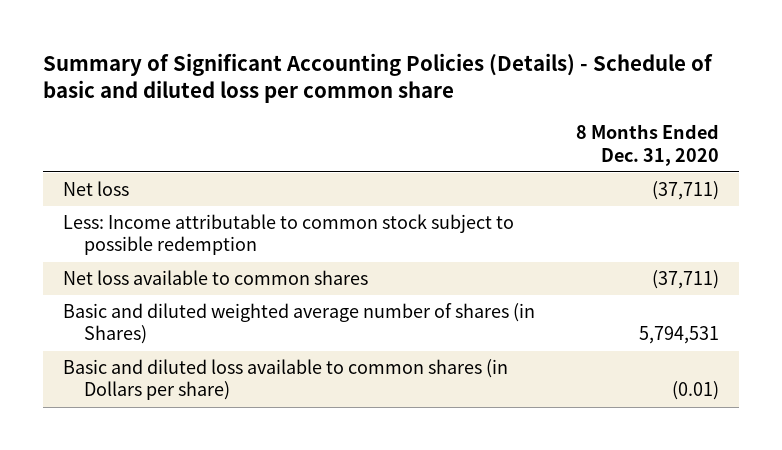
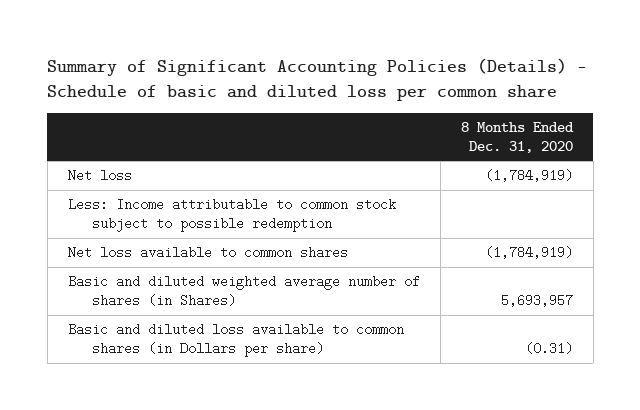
- Net loss | (37,711)
+ Net loss | (1,784,919)
- Net loss available to common shares | (37,711)
- Basic and diluted weighted average number of shares (in Shares) | 5,794,531
- Basic and diluted loss available to common shares (in Dollars per share) | (0.01)
+ Net loss available to common shares | (1,784,919)
+ Basic and diluted weighted average number of shares (in Shares) | 5,693,957
+ Basic and diluted loss available to common shares (in Dollars per share) | (0.31)

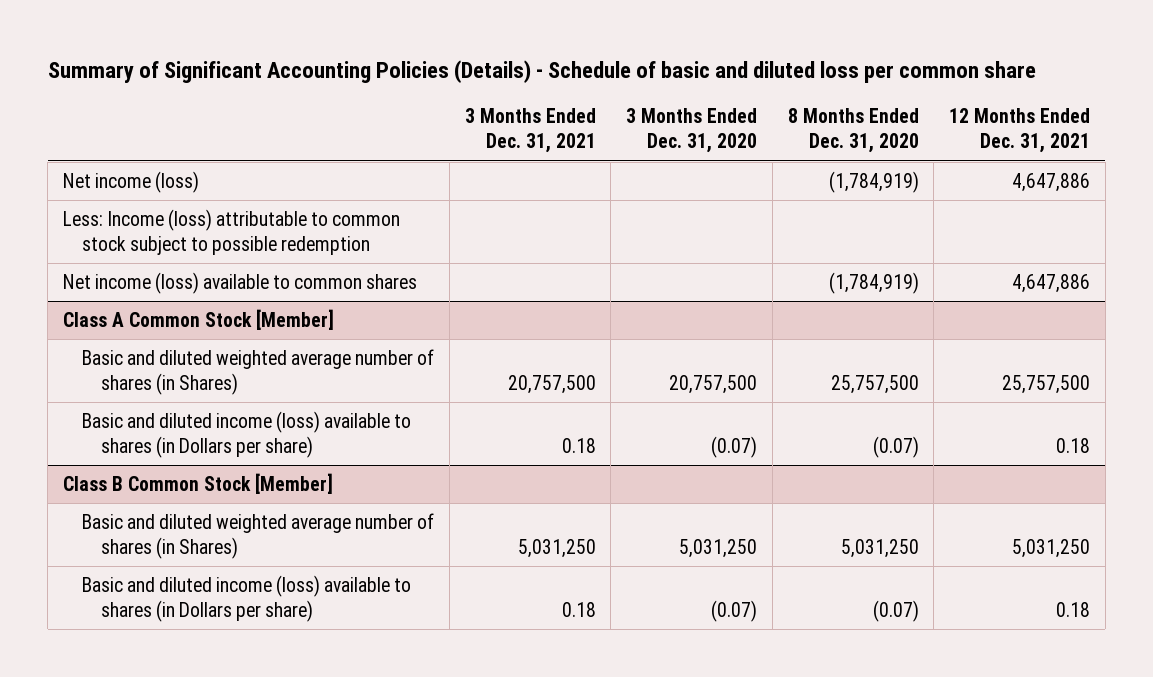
- | 8 Months Ended Dec. 31, 2020
+ | 3 Months Ended Dec. 31, 2021 | 3 Months Ended Dec. 31, 2020 | 8 Months Ended Dec. 31, 2020 | 12 Months Ended Dec. 31, 2021
- Net loss | (1,784,919)
- Less: Income attributable to common stock subject to possible redemption
- Net loss available to common shares | (1,784,919)
- Basic and diluted weighted average number of shares (in Shares) | 5,693,957
- Basic and diluted loss available to common shares (in Dollars per share) | (0.31)
+ Net income (loss) | | | (1,784,919) | 4,647,886
+ Less: Income (loss) attributable to common stock subject to possible redemption
+ Net income (loss) available to common shares | | | (1,784,919) | 4,647,886
+ Class A Common Stock [Member]
+ Basic and diluted weighted average number of shares (in Shares) | 20,757,500 | 20,757,500 | 25,757,500 | 25,757,500
+ Basic and diluted income (loss) available to shares (in Dollars per share) | 0.18 | (0.07) | (0.07) | 0.18
+ Class B Common Stock [Member]
+ Basic and diluted weighted average number of shares (in Shares) | 5,031,250 | 5,031,250 | 5,031,250 | 5,031,250
+ Basic and diluted income (loss) available to shares (in Dollars per share) | 0.18 | (0.07) | (0.07) | 0.18

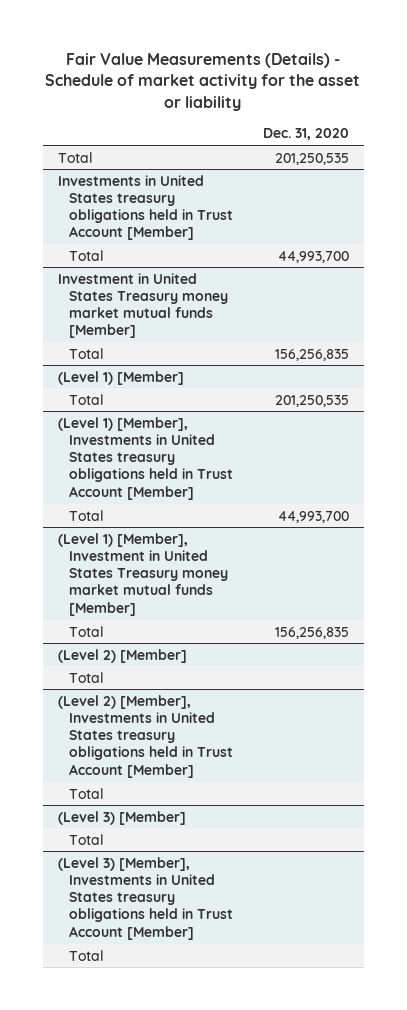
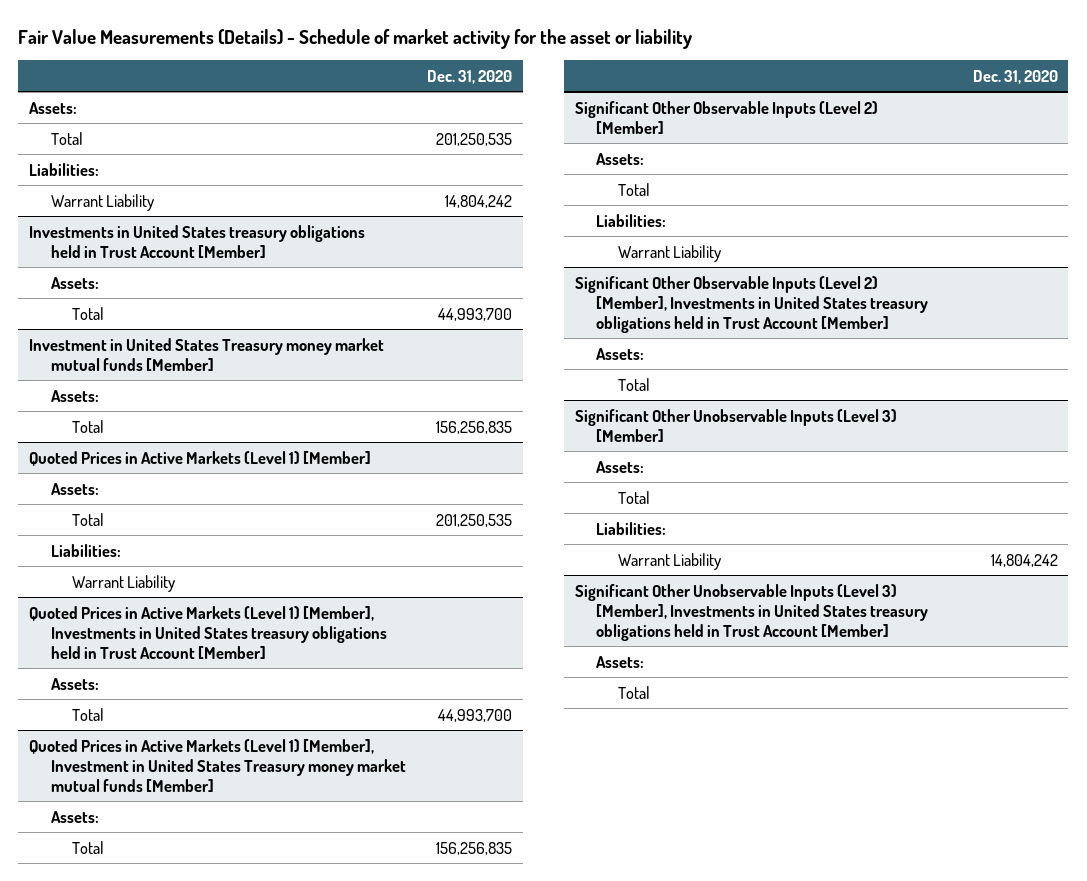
+ Assets:
+ Liabilities:
+ Warrant Liability | 14,804,242
@ Investments in United States treasury obligations held in Trust Account [Member]
+ Assets:
@ Investment in United States Treasury money market mutual funds [Member]
+ Assets:
- (Level 1) [Member]
+ Quoted Prices in Active Markets (Level 1) [Member]
+ Assets:
- (Level 1) [Member], Investments in United States treasury obligations held in Trust Account [Member]
+ Liabilities:
+ Warrant Liability
+ Quoted Prices in Active Markets (Level 1) [Member], Investments in United States treasury obligations held in Trust Account [Member]
+ Assets:
- (Level 1) [Member], Investment in United States Treasury money market mutual funds [Member]
+ Quoted Prices in Active Markets (Level 1) [Member], Investment in United States Treasury money market mutual funds [Member]
+ Assets:
- (Level 2) [Member]
+ Significant Other Observable Inputs (Level 2) [Member]
+ Assets:
- (Level 2) [Member], Investments in United States treasury obligations held in Trust Account [Member]
+ Liabilities:
+ Warrant Liability
+ Significant Other Observable Inputs (Level 2) [Member], Investments in United States treasury obligations held in Trust Account [Member]
+ Assets:
- (Level 3) [Member]
+ Significant Other Unobservable Inputs (Level 3) [Member]
+ Assets:
- (Level 3) [Member], Investments in United States treasury obligations held in Trust Account [Member]
+ Liabilities:
+ Warrant Liability | 14,804,242
+ Significant Other Unobservable Inputs (Level 3) [Member], Investments in United States treasury obligations held in Trust Account [Member]
+ Assets:

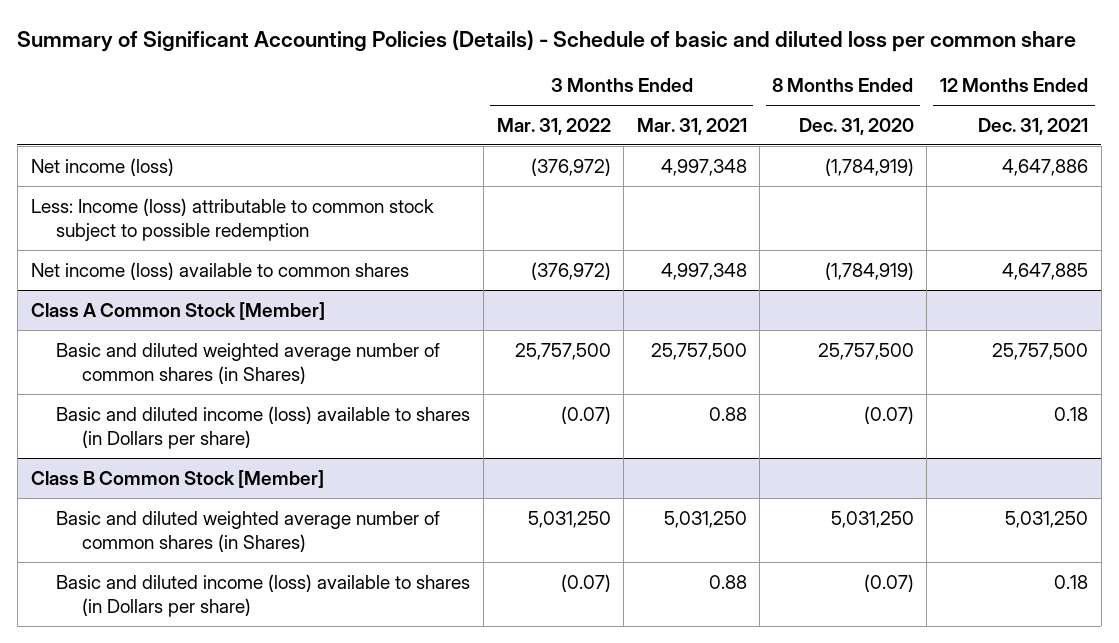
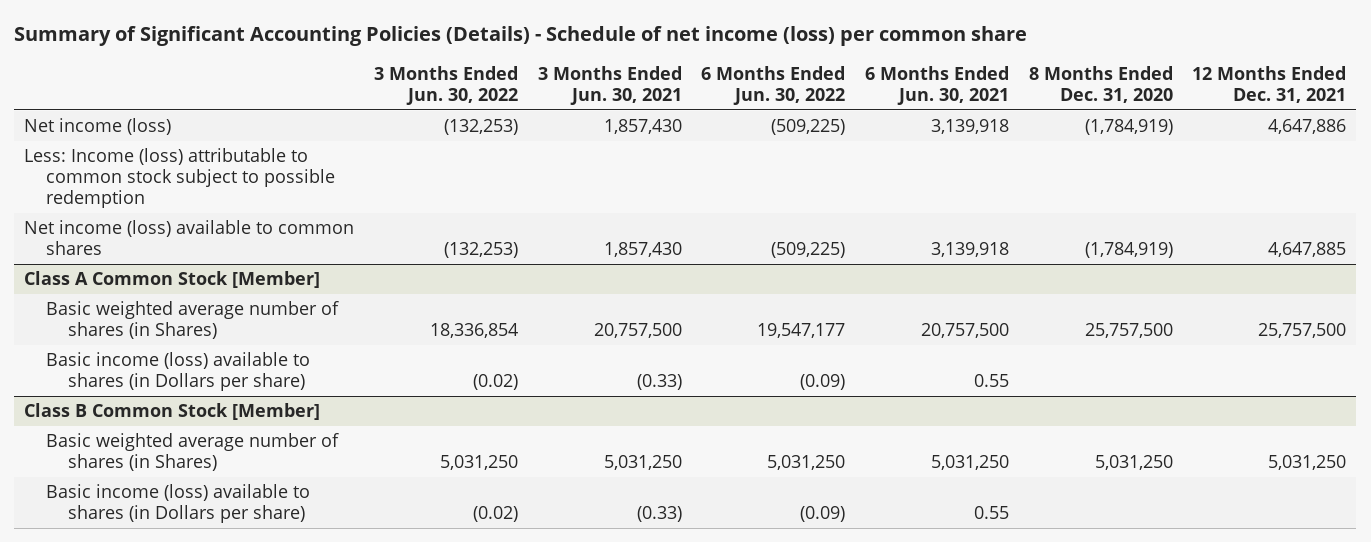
- Summary of Significant Accounting Policies (Details) - Schedule of basic and diluted loss per common share
+ Summary of Significant Accounting Policies (Details) - Schedule of net income (loss) per common share
- | 3 Months Ended Mar. 31, 2022 | 3 Months Ended Mar. 31, 2021 | 8 Months Ended Dec. 31, 2020 | 12 Months Ended Dec. 31, 2021
+ | 3 Months Ended Jun. 30, 2022 | 3 Months Ended Jun. 30, 2021 | 6 Months Ended Jun. 30, 2022 | 6 Months Ended Jun. 30, 2021 | 8 Months Ended Dec. 31, 2020 | 12 Months Ended Dec. 31, 2021
@ Class A Common Stock [Member]
- Basic and diluted weighted average number of common shares (in Shares) | 25,757,500 | 25,757,500 | 25,757,500 | 25,757,500
- Basic and diluted income (loss) available to shares (in Dollars per share) | (0.07) | 0.88 | (0.07) | 0.18
+ Basic weighted average number of shares (in Shares) | 18,336,854 | 20,757,500 | 19,547,177 | 20,757,500 | 25,757,500 | 25,757,500
+ Basic income (loss) available to shares (in Dollars per share) | (0.02) | (0.33) | (0.09) | 0.55 | |
@ Class B Common Stock [Member]
- Basic and diluted weighted average number of common shares (in Shares) | 5,031,250 | 5,031,250 | 5,031,250 | 5,031,250
- Basic and diluted income (loss) available to shares (in Dollars per share) | (0.07) | 0.88 | (0.07) | 0.18
+ Basic weighted average number of shares (in Shares) | 5,031,250 | 5,031,250 | 5,031,250 | 5,031,250 | 5,031,250 | 5,031,250
+ Basic income (loss) available to shares (in Dollars per share) | (0.02) | (0.33) | (0.09) | 0.55 | |

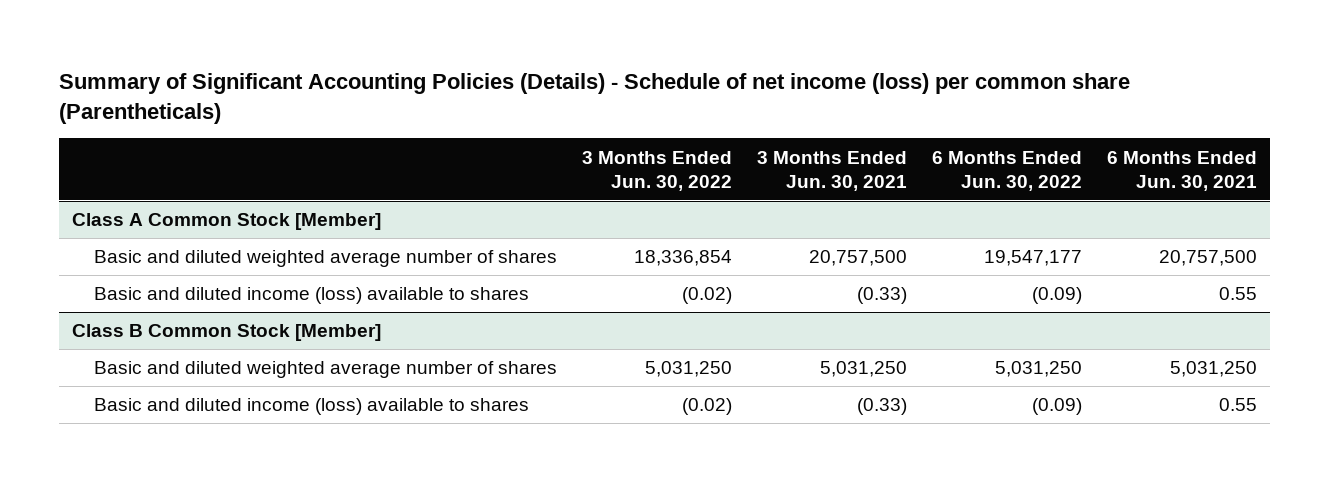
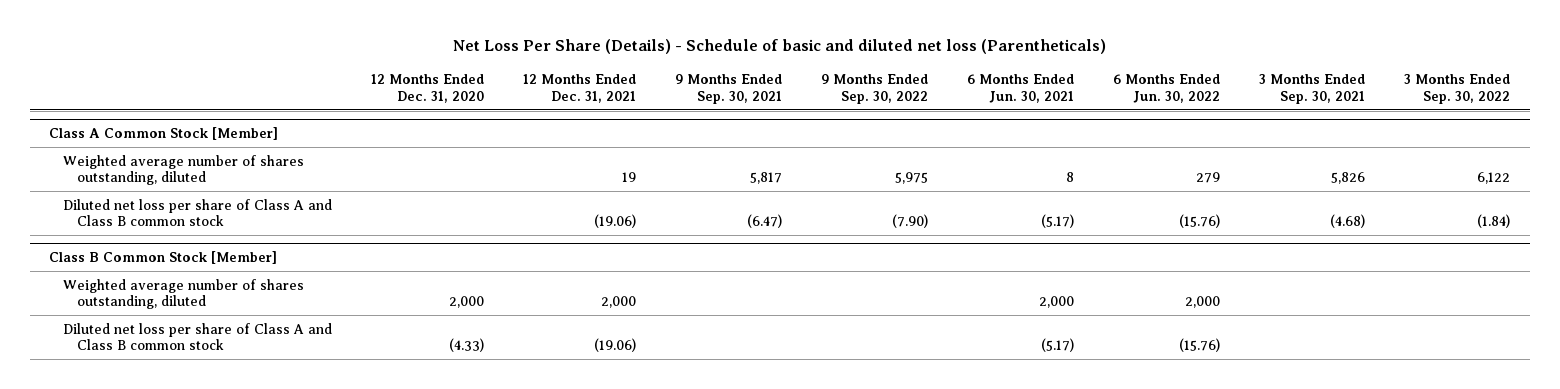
- Summary of Significant Accounting Policies (Details) - Schedule of net income (loss) per common share (Parentheticals)
+ Net Loss Per Share (Details) - Schedule of basic and diluted net loss (Parentheticals)
- | 3 Months Ended Jun. 30, 2022 | 3 Months Ended Jun. 30, 2021 | 6 Months Ended Jun. 30, 2022 | 6 Months Ended Jun. 30, 2021
+ | 12 Months Ended Dec. 31, 2020 | 12 Months Ended Dec. 31, 2021 | 9 Months Ended Sep. 30, 2021 | 9 Months Ended Sep. 30, 2022 | 6 Months Ended Jun. 30, 2021 | 6 Months Ended Jun. 30, 2022 | 3 Months Ended Sep. 30, 2021 | 3 Months Ended Sep. 30, 2022
@ Class A Common Stock [Member]
- Basic and diluted weighted average number of shares | 18,336,854 | 20,757,500 | 19,547,177 | 20,757,500
- Basic and diluted income (loss) available to shares | (0.02) | (0.33) | (0.09) | 0.55
+ Weighted average number of shares outstanding, diluted | | 19 | 5,817 | 5,975 | 8 | 279 | 5,826 | 6,122
+ Diluted net loss per share of Class A and Class B common stock | | (19.06) | (6.47) | (7.90) | (5.17) | (15.76) | (4.68) | (1.84)
@ Class B Common Stock [Member]
- Basic and diluted weighted average number of shares | 5,031,250 | 5,031,250 | 5,031,250 | 5,031,250
- Basic and diluted income (loss) available to shares | (0.02) | (0.33) | (0.09) | 0.55
+ Weighted average number of shares outstanding, diluted | 2,000 | 2,000 | | | 2,000 | 2,000 | |
+ Diluted net loss per share of Class A and Class B common stock | (4.33) | (19.06) | | | (5.17) | (15.76) | |

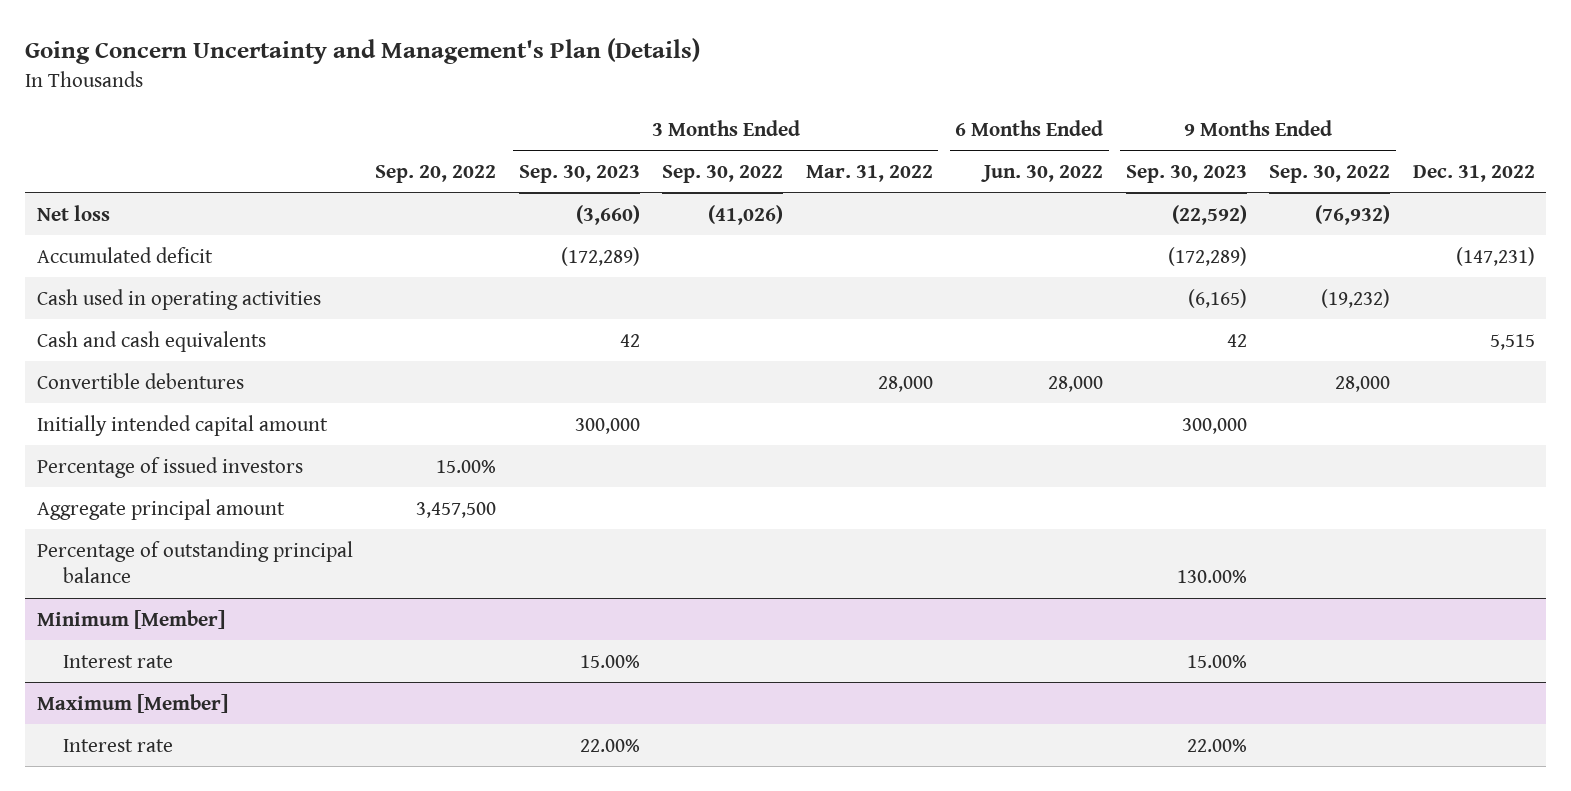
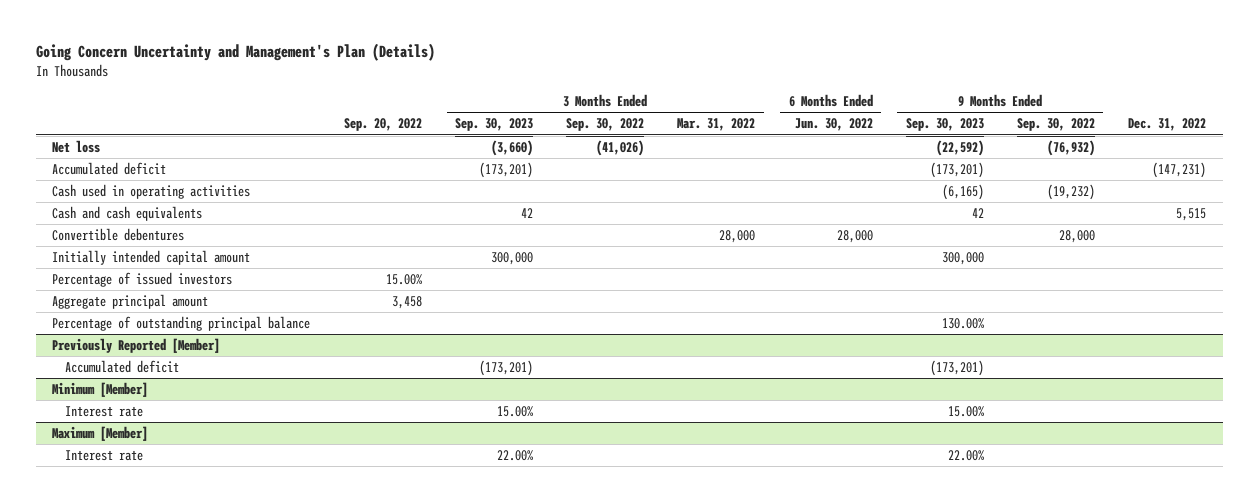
- Accumulated deficit | | (172,289) | | | | (172,289) | | (147,231)
+ Accumulated deficit | | (173,201) | | | | (173,201) | | (147,231)
- Aggregate principal amount | 3,457,500 | | | | | | |
+ Aggregate principal amount | 3,458 | | | | | | |
+ Previously Reported [Member]
+ Accumulated deficit | | (173,201) | | | | (173,201) | |

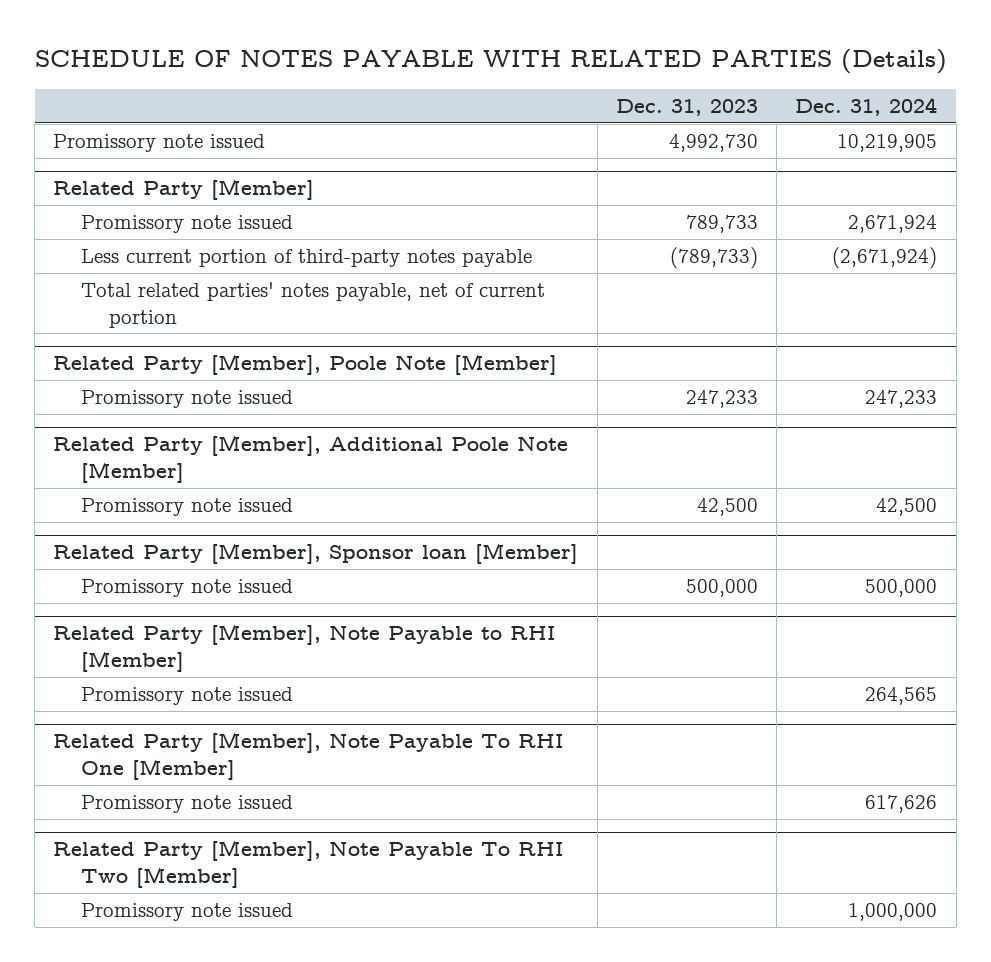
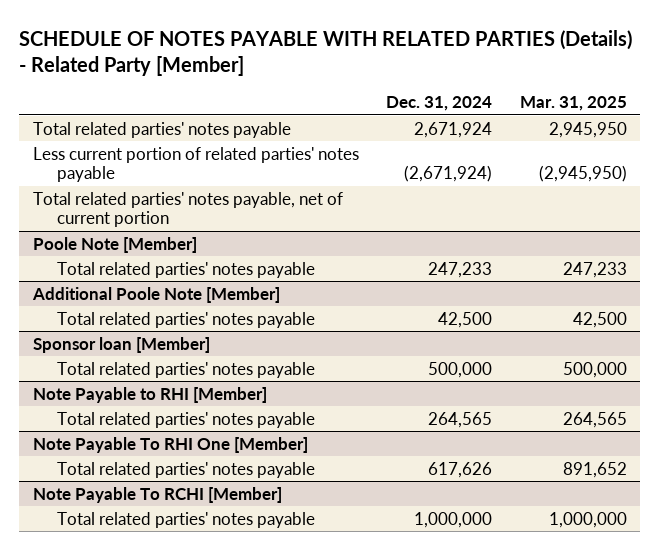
- SCHEDULE OF NOTES PAYABLE WITH RELATED PARTIES (Details)
+ SCHEDULE OF NOTES PAYABLE WITH RELATED PARTIES (Details) - Related Party [Member]
- | Dec. 31, 2023 | Dec. 31, 2024
+ | Dec. 31, 2024 | Mar. 31, 2025
- Promissory note issued | 4,992,730 | 10,219,905
- Related Party [Member]
- Promissory note issued | 789,733 | 2,671,924
- Less current portion of third-party notes payable | (789,733) | (2,671,924)
+ Total related parties' notes payable | 2,671,924 | 2,945,950
+ Less current portion of related parties' notes payable | (2,671,924) | (2,945,950)
- Related Party [Member], Poole Note [Member]
- Promissory note issued | 247,233 | 247,233
- Related Party [Member], Additional Poole Note [Member]
- Promissory note issued | 42,500 | 42,500
- Related Party [Member], Sponsor loan [Member]
- Promissory note issued | 500,000 | 500,000
- Related Party [Member], Note Payable to RHI [Member]
- Promissory note issued | | 264,565
- Related Party [Member], Note Payable To RHI One [Member]
- Promissory note issued | | 617,626
- Related Party [Member], Note Payable To RHI Two [Member]
- Promissory note issued | | 1,000,000
+ Poole Note [Member]
+ Total related parties' notes payable | 247,233 | 247,233
+ Additional Poole Note [Member]
+ Total related parties' notes payable | 42,500 | 42,500
+ Sponsor loan [Member]
+ Total related parties' notes payable | 500,000 | 500,000
+ Note Payable to RHI [Member]
+ Total related parties' notes payable | 264,565 | 264,565
+ Note Payable To RHI One [Member]
+ Total related parties' notes payable | 617,626 | 891,652
+ Note Payable To RCHI [Member]
+ Total related parties' notes payable | 1,000,000 | 1,000,000

